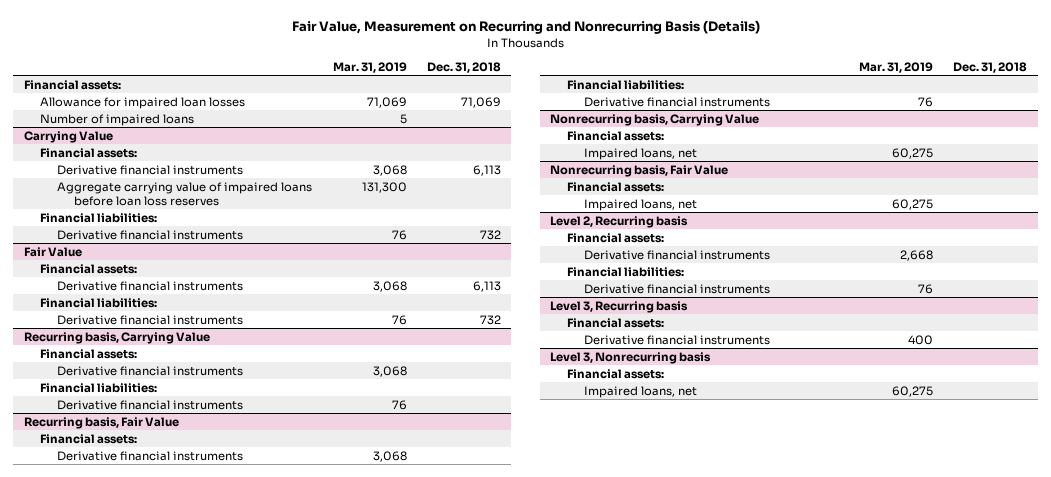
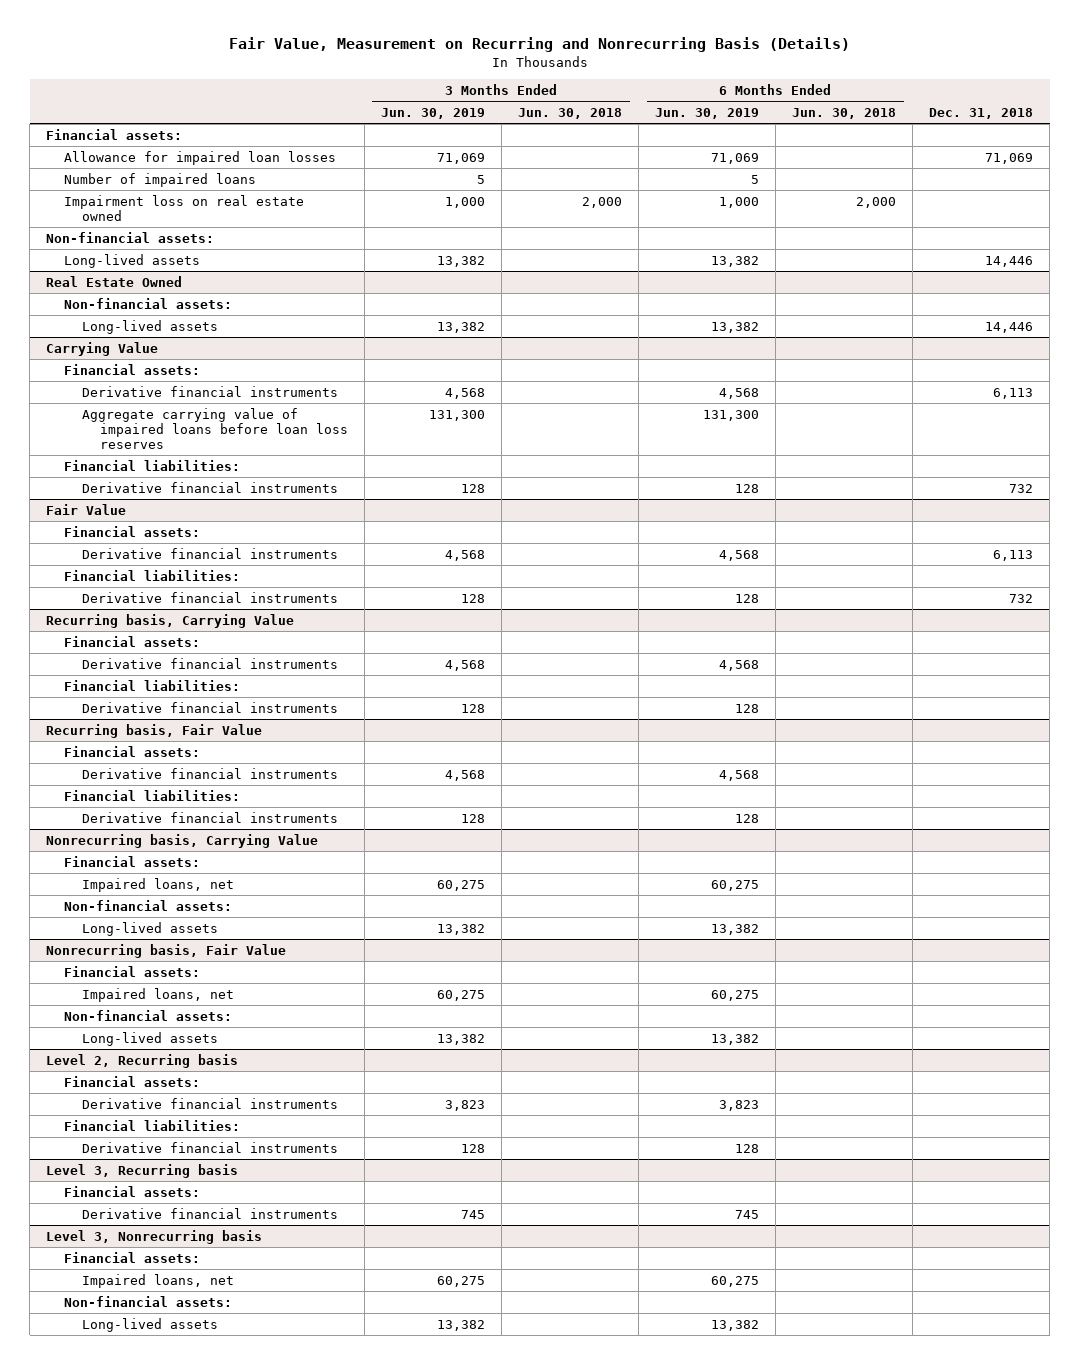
- | Mar. 31, 2019 | Dec. 31, 2018
+ | 3 Months Ended Jun. 30, 2019 | 3 Months Ended Jun. 30, 2018 | 6 Months Ended Jun. 30, 2019 | 6 Months Ended Jun. 30, 2018 | Dec. 31, 2018
+ Impairment loss on real estate owned | 1,000 | 2,000 | 1,000 | 2,000 |
+ Non-financial assets:
+ Long-lived assets | 13,382 | | 13,382 | | 14,446
+ Real Estate Owned
+ Non-financial assets:
+ Long-lived assets | 13,382 | | 13,382 | | 14,446
@ Nonrecurring basis, Carrying Value
+ Non-financial assets:
+ Long-lived assets | 13,382 | | 13,382 | |
@ Nonrecurring basis, Fair Value
+ Non-financial assets:
+ Long-lived assets | 13,382 | | 13,382 | |
@ Level 3, Nonrecurring basis
+ Non-financial assets:
+ Long-lived assets | 13,382 | | 13,382 | |

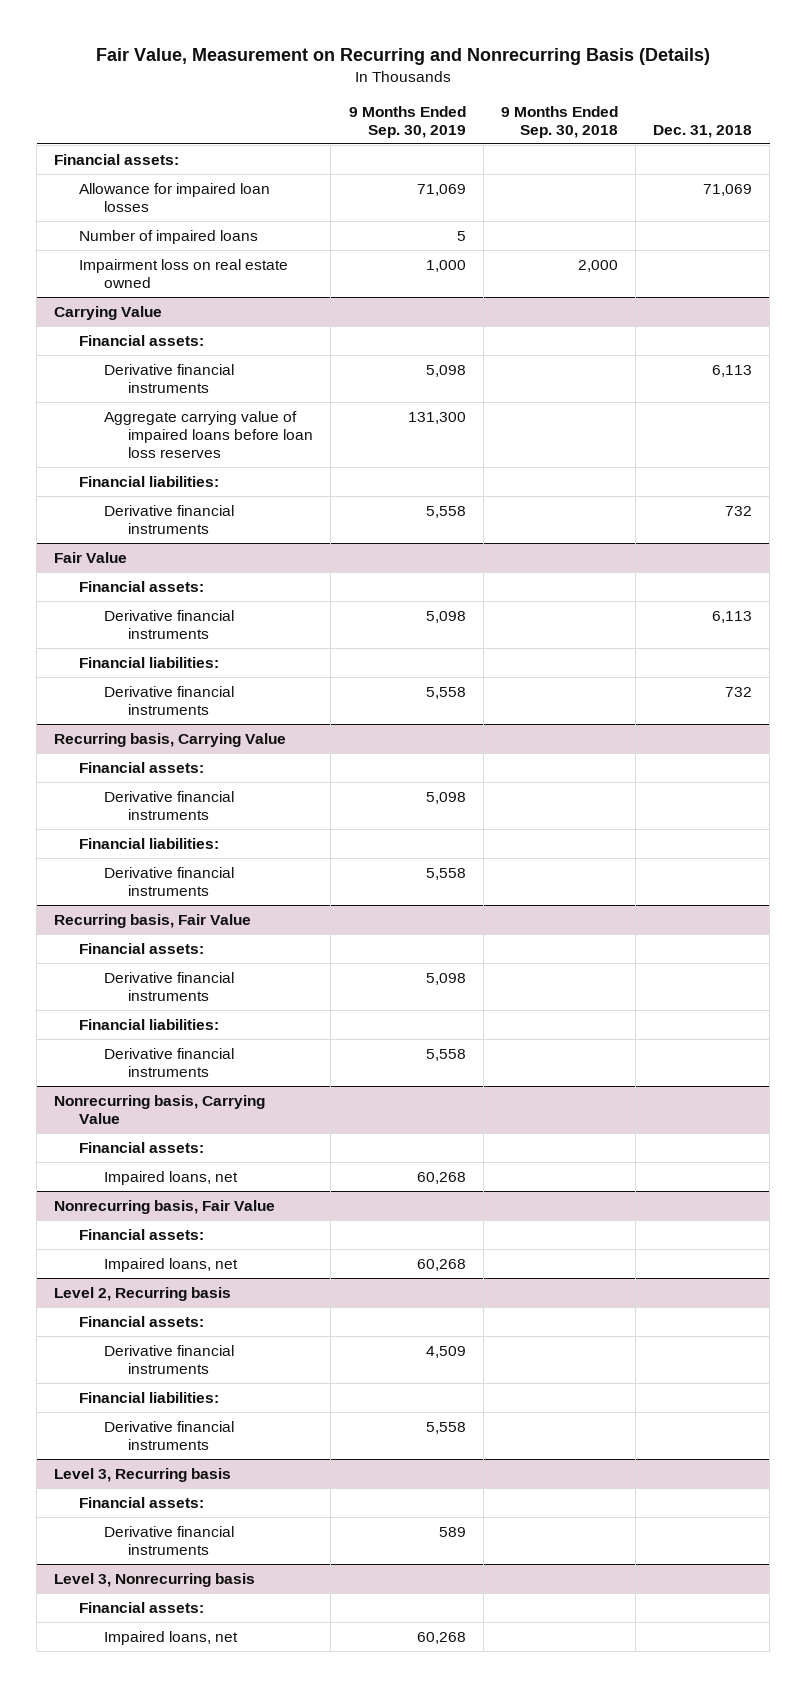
- | 3 Months Ended Jun. 30, 2019 | 3 Months Ended Jun. 30, 2018 | 6 Months Ended Jun. 30, 2019 | 6 Months Ended Jun. 30, 2018 | Dec. 31, 2018
+ | 9 Months Ended Sep. 30, 2019 | 9 Months Ended Sep. 30, 2018 | Dec. 31, 2018
- Non-financial assets:
- Long-lived assets | 13,382 | | 13,382 | | 14,446
- Real Estate Owned
- Non-financial assets:
- Long-lived assets | 13,382 | | 13,382 | | 14,446
@ Nonrecurring basis, Carrying Value
- Non-financial assets:
- Long-lived assets | 13,382 | | 13,382 | |
@ Nonrecurring basis, Fair Value
- Non-financial assets:
- Long-lived assets | 13,382 | | 13,382 | |
@ Level 3, Nonrecurring basis
- Non-financial assets:
- Long-lived assets | 13,382 | | 13,382 | |

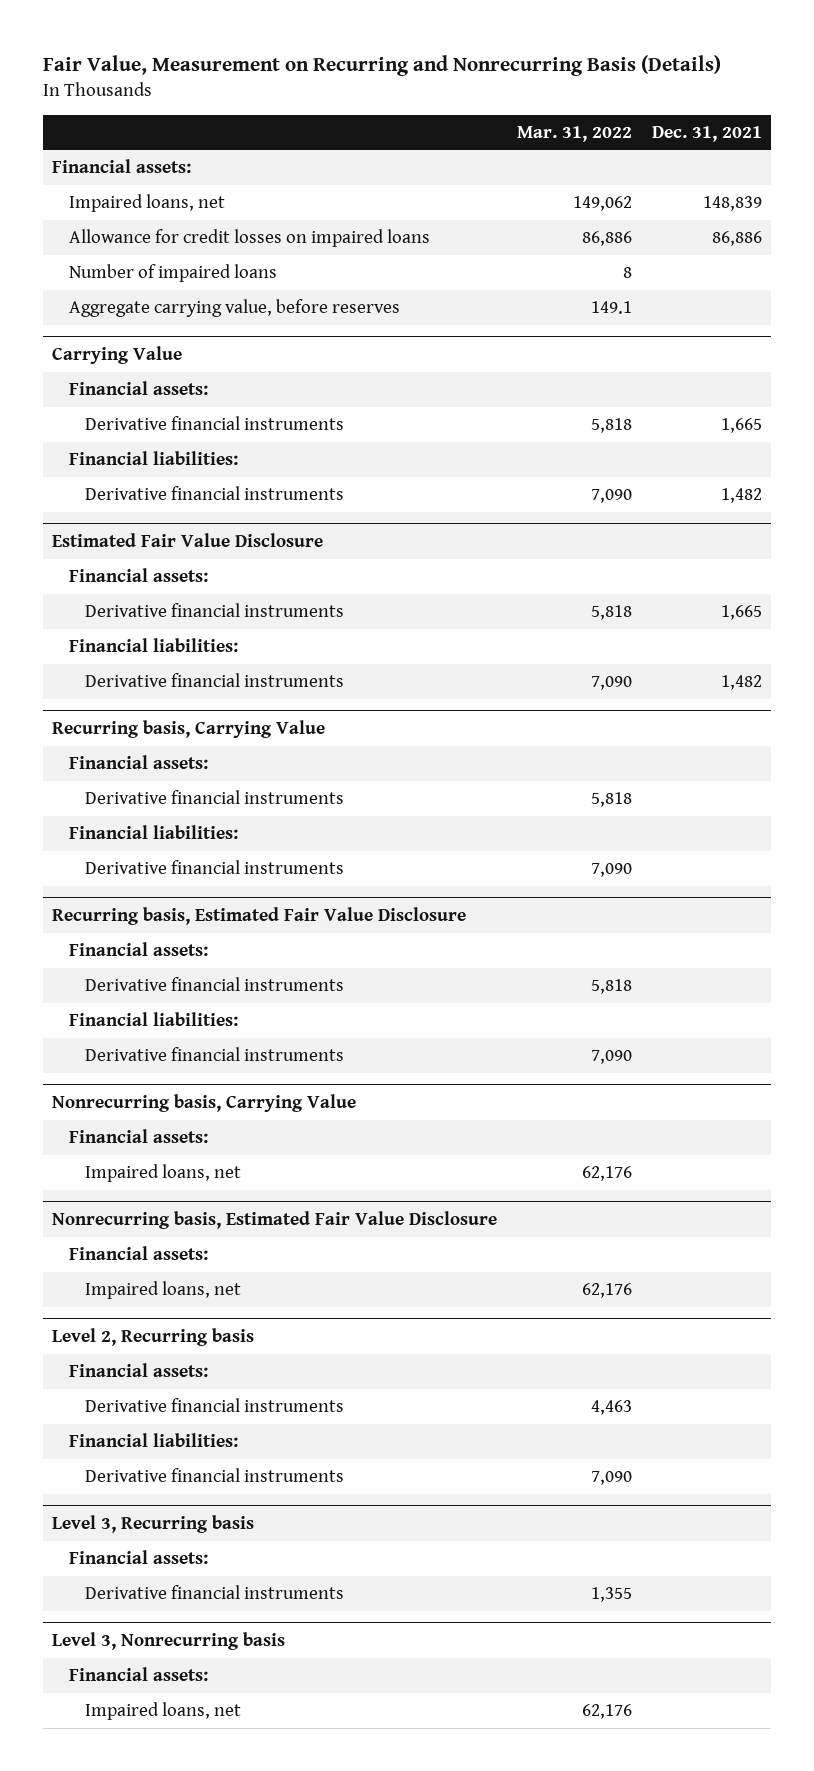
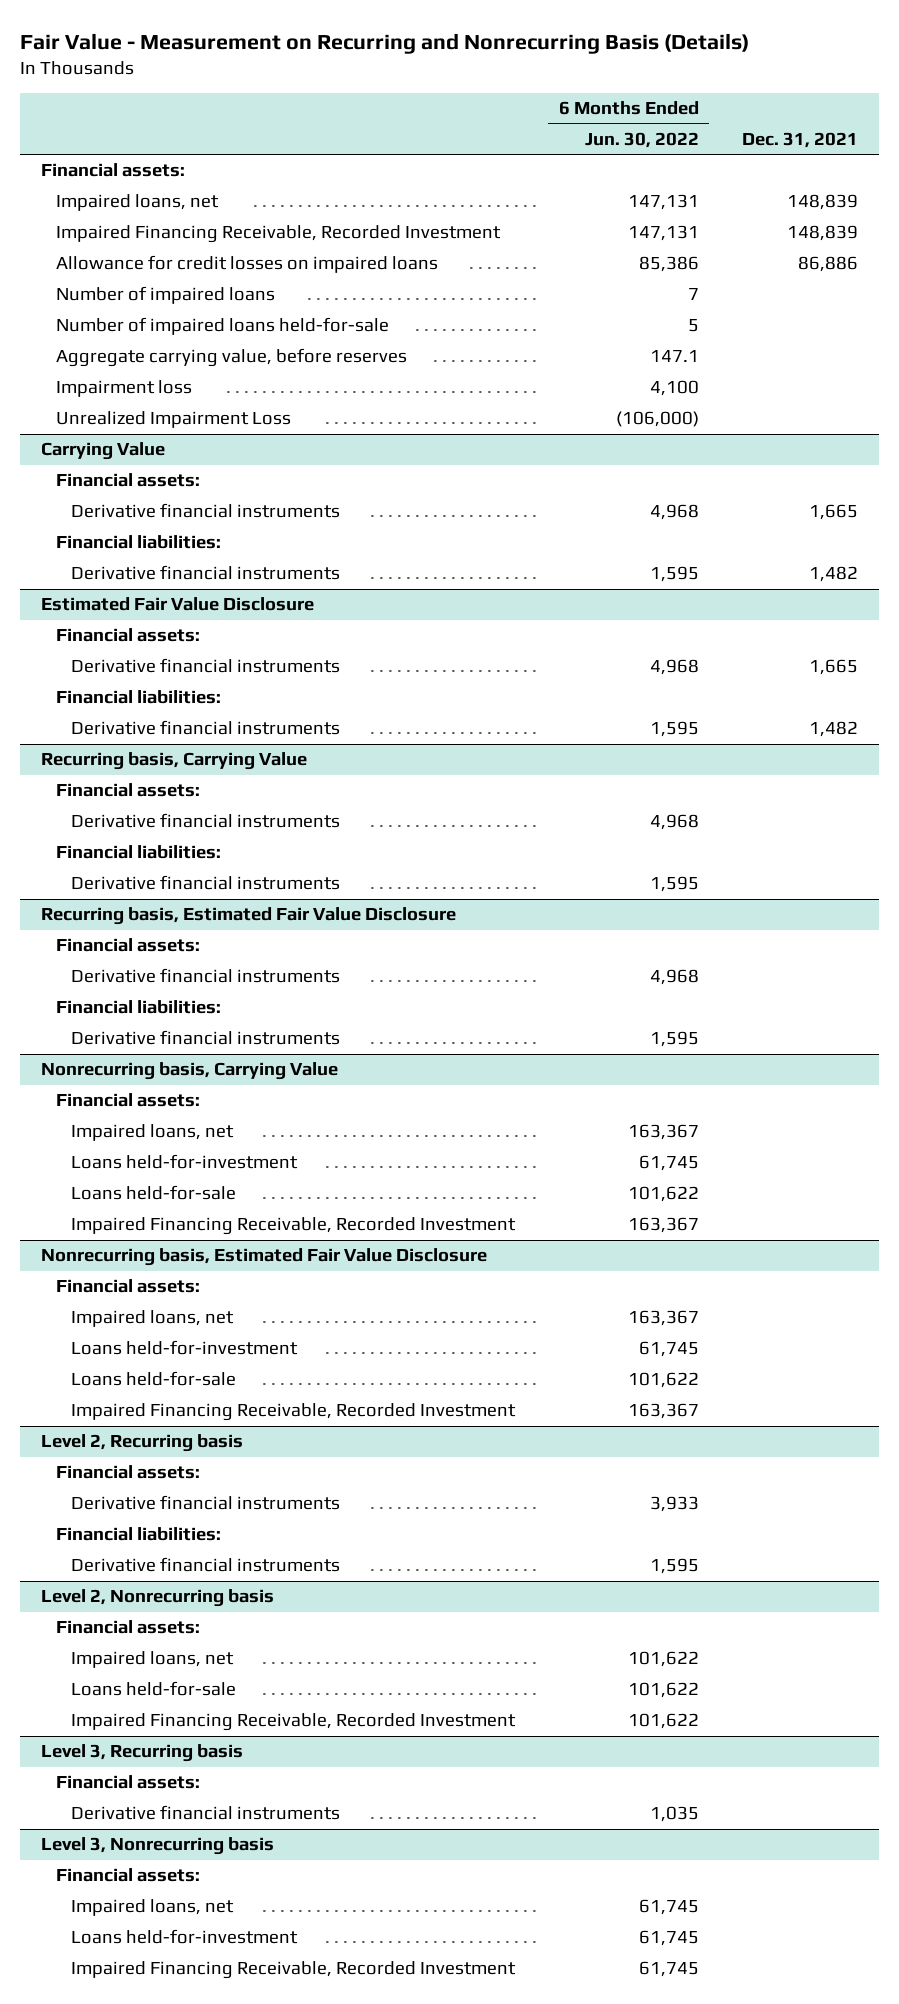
- Fair Value, Measurement on Recurring and Nonrecurring Basis (Details)
+ Fair Value - Measurement on Recurring and Nonrecurring Basis (Details)
- | Mar. 31, 2022 | Dec. 31, 2021
+ | 6 Months Ended Jun. 30, 2022 | Dec. 31, 2021
+ Impaired Financing Receivable, Recorded Investment | 147,131 | 148,839
+ Number of impaired loans held-for-sale | 5 |
+ Impairment loss | 4,100 |
+ Unrealized Impairment Loss | (106,000) |
@ Nonrecurring basis, Carrying Value
+ Loans held-for-investment | 61,745 |
+ Loans held-for-sale | 101,622 |
+ Impaired Financing Receivable, Recorded Investment | 163,367 |
@ Nonrecurring basis, Estimated Fair Value Disclosure
+ Loans held-for-investment | 61,745 |
+ Loans held-for-sale | 101,622 |
+ Impaired Financing Receivable, Recorded Investment | 163,367 |
+ Level 2, Nonrecurring basis
+ Financial assets:
+ Impaired loans, net | 101,622 |
+ Loans held-for-sale | 101,622 |
+ Impaired Financing Receivable, Recorded Investment | 101,622 |
@ Level 3, Nonrecurring basis
+ Loans held-for-investment | 61,745 |
+ Impaired Financing Receivable, Recorded Investment | 61,745 |

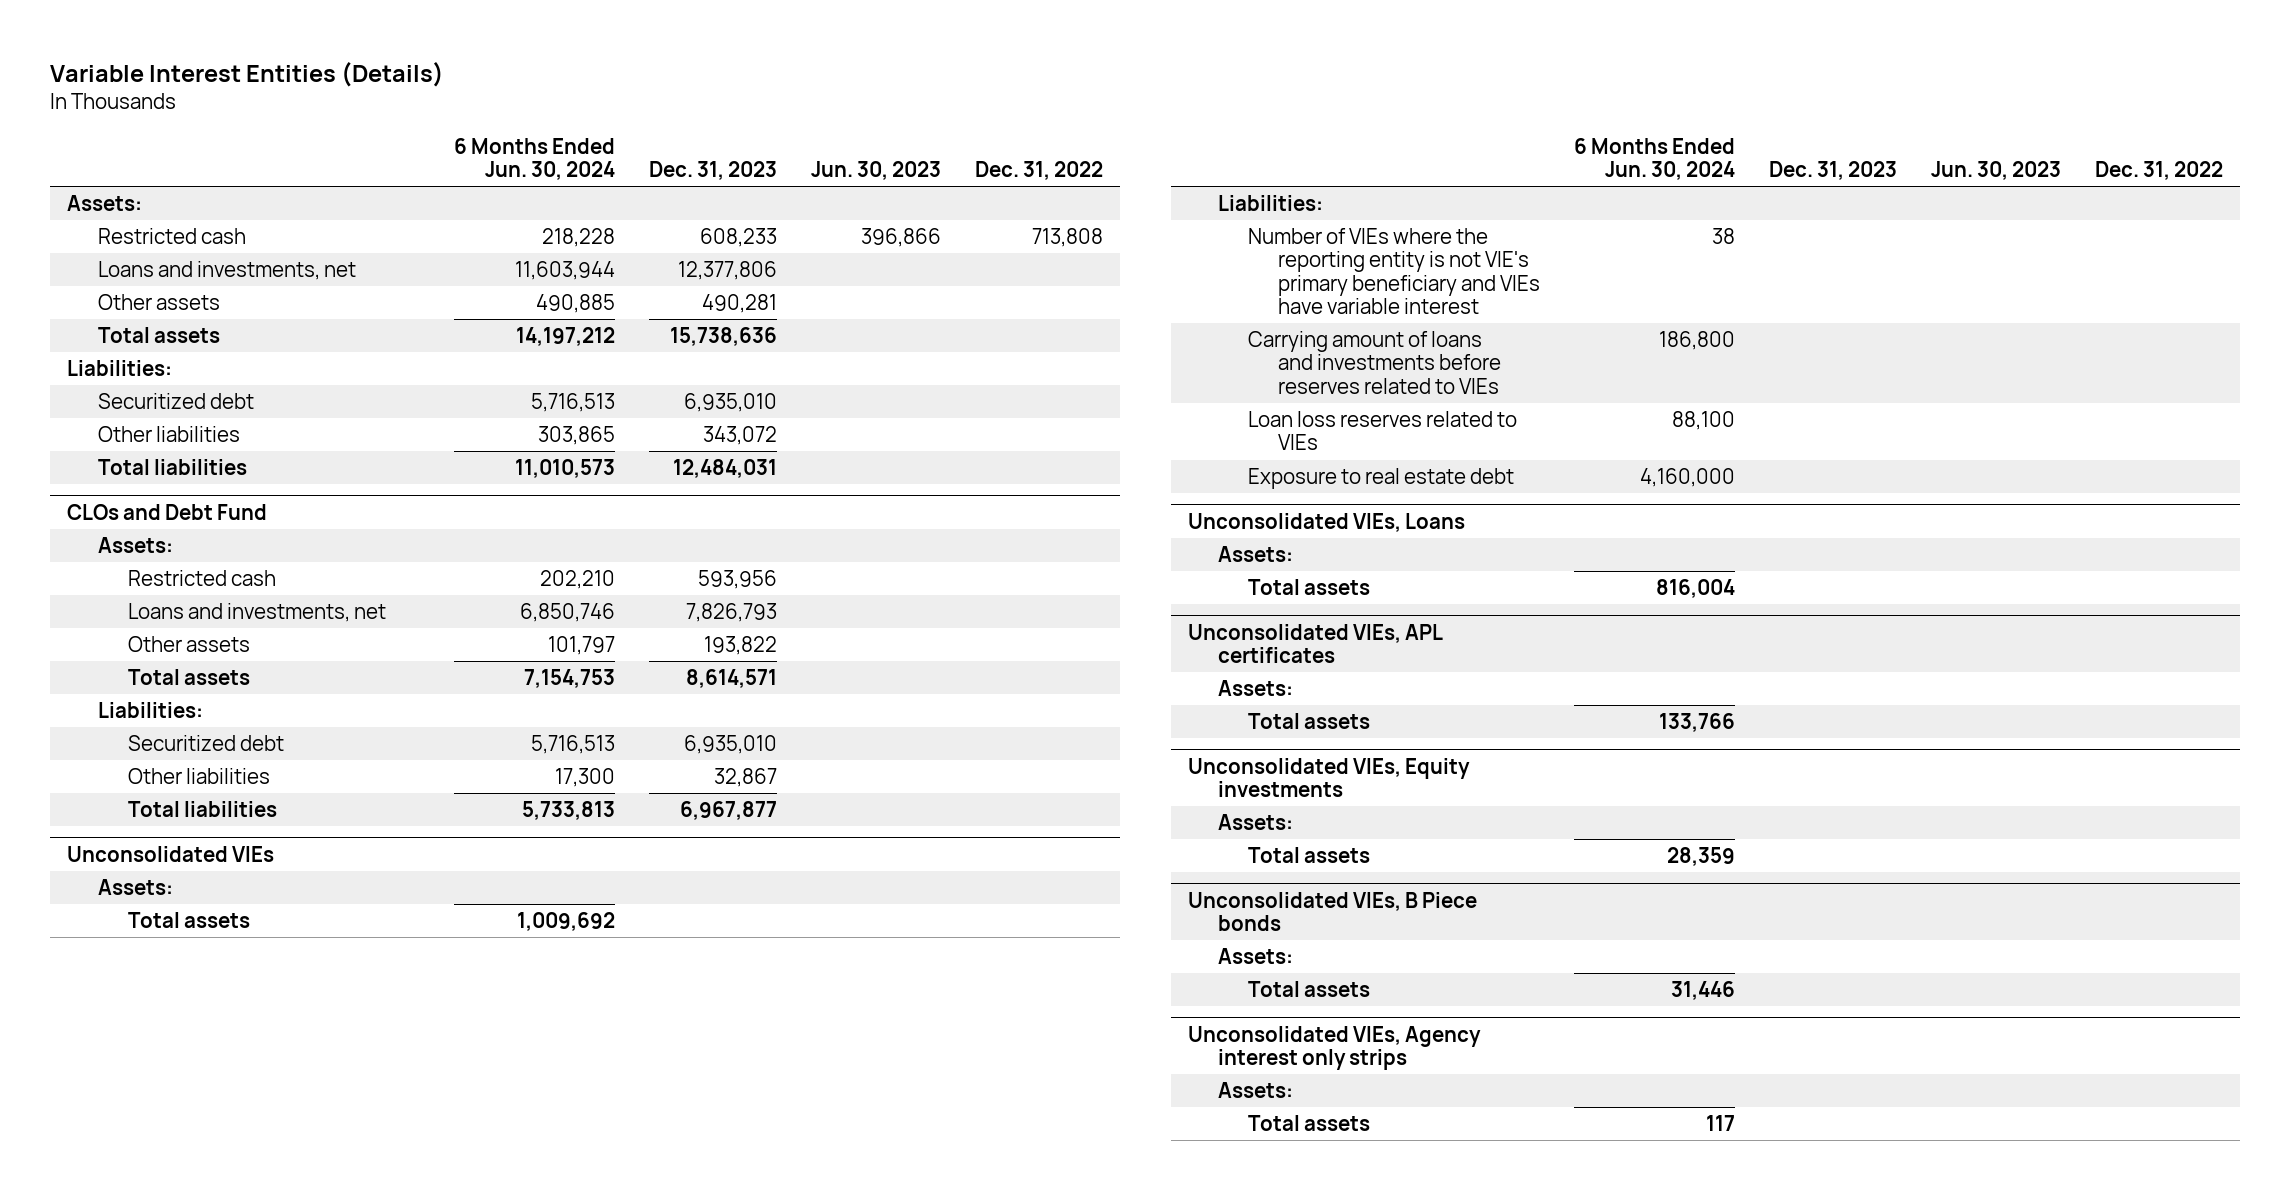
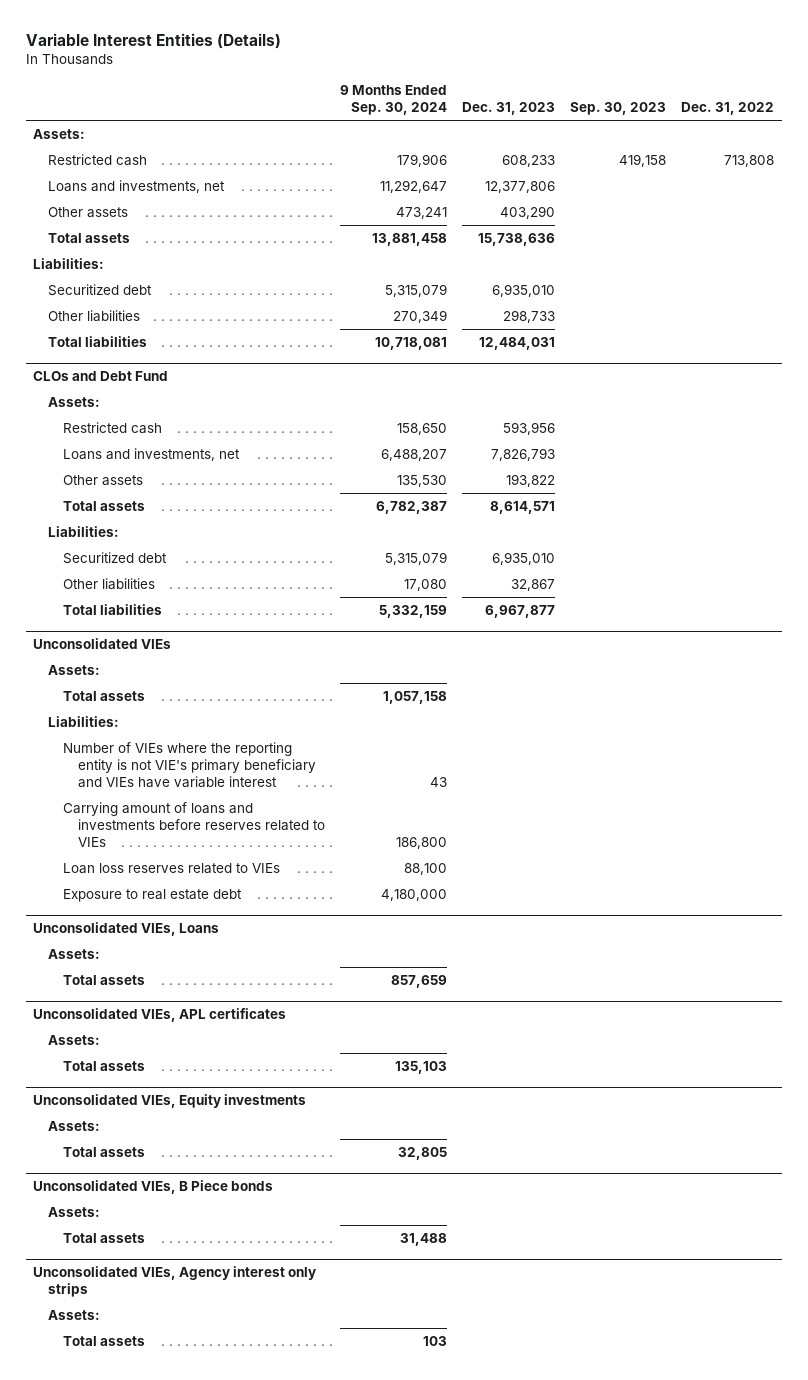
- | 6 Months Ended Jun. 30, 2024 | Dec. 31, 2023 | Jun. 30, 2023 | Dec. 31, 2022
+ | 9 Months Ended Sep. 30, 2024 | Dec. 31, 2023 | Sep. 30, 2023 | Dec. 31, 2022
- Other assets | 490,885 | 490,281 | |
+ Other assets | 473,241 | 403,290 | |
- Other liabilities | 303,865 | 343,072 | |
+ Other liabilities | 270,349 | 298,733 | |

